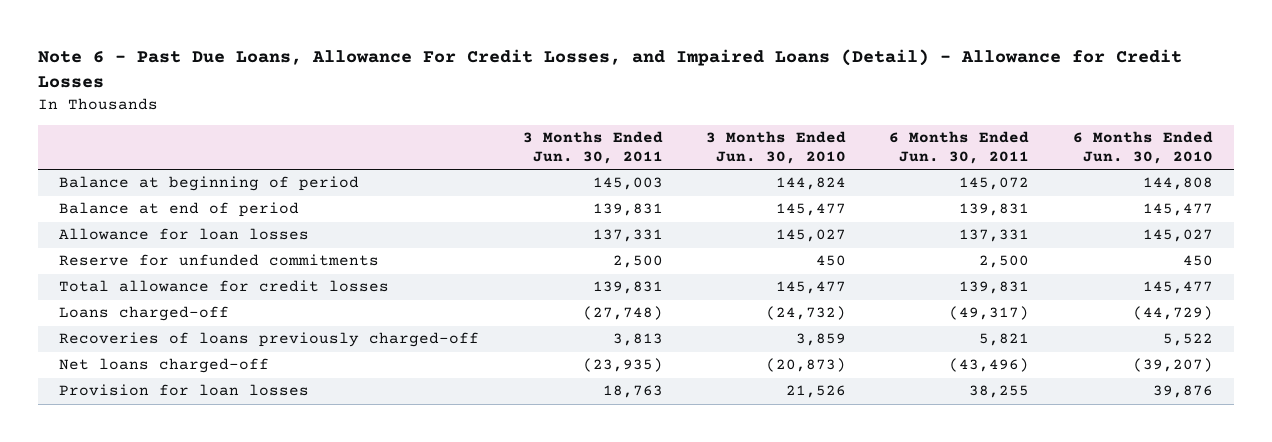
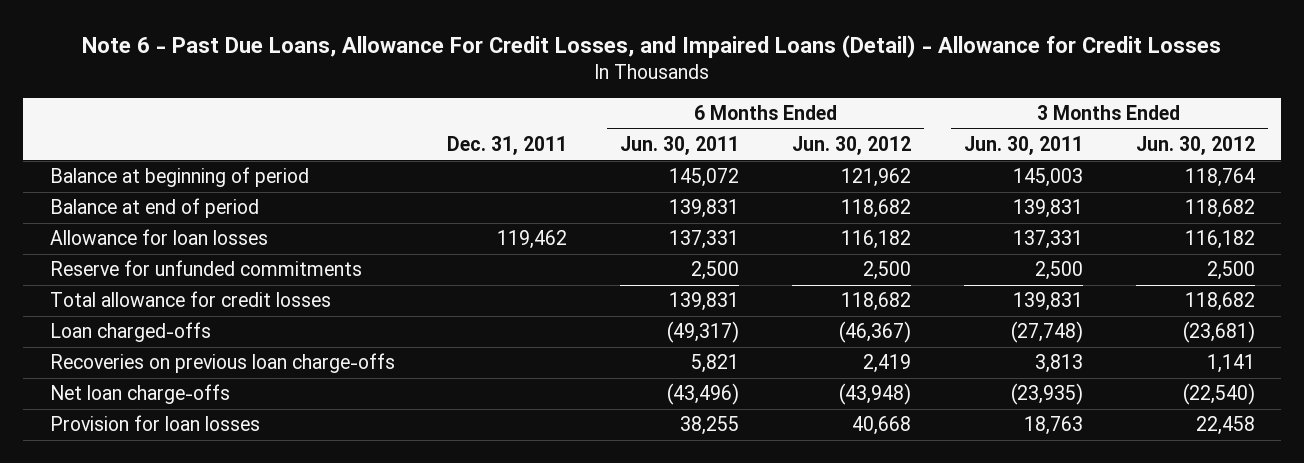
- | 3 Months Ended Jun. 30, 2011 | 3 Months Ended Jun. 30, 2010 | 6 Months Ended Jun. 30, 2011 | 6 Months Ended Jun. 30, 2010
+ | Dec. 31, 2011 | 6 Months Ended Jun. 30, 2011 | 6 Months Ended Jun. 30, 2012 | 3 Months Ended Jun. 30, 2011 | 3 Months Ended Jun. 30, 2012
- Loans charged-off | (27,748) | (24,732) | (49,317) | (44,729)
- Recoveries of loans previously charged-off | 3,813 | 3,859 | 5,821 | 5,522
- Net loans charged-off | (23,935) | (20,873) | (43,496) | (39,207)
+ Loan charged-offs | | (49,317) | (46,367) | (27,748) | (23,681)
+ Recoveries on previous loan charge-offs | | 5,821 | 2,419 | 3,813 | 1,141
+ Net loan charge-offs | | (43,496) | (43,948) | (23,935) | (22,540)

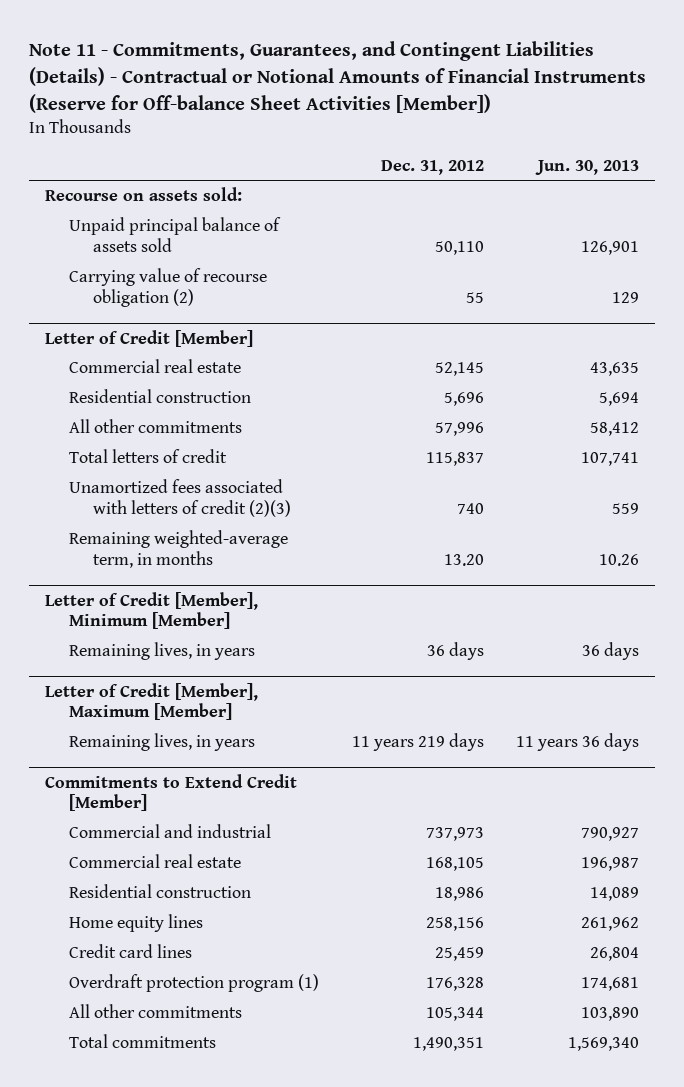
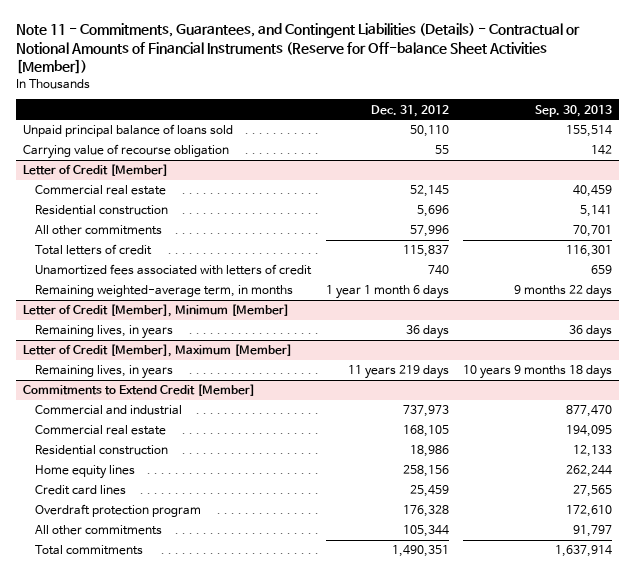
- | Dec. 31, 2012 | Jun. 30, 2013
+ | Dec. 31, 2012 | Sep. 30, 2013
- Recourse on assets sold:
- Unpaid principal balance of assets sold | 50,110 | 126,901
- Carrying value of recourse obligation (2) | 55 | 129
+ Unpaid principal balance of loans sold | 50,110 | 155,514
+ Carrying value of recourse obligation | 55 | 142
@ Letter of Credit [Member]
- Unamortized fees associated with letters of credit (2)(3) | 740 | 559
- Remaining weighted-average term, in months | 13.20 | 10.26
+ Unamortized fees associated with letters of credit | 740 | 659
+ Remaining weighted-average term, in months | 1 year 1 month 6 days | 9 months 22 days
@ Commitments to Extend Credit [Member]
- Overdraft protection program (1) | 176,328 | 174,681
+ Overdraft protection program | 176,328 | 172,610

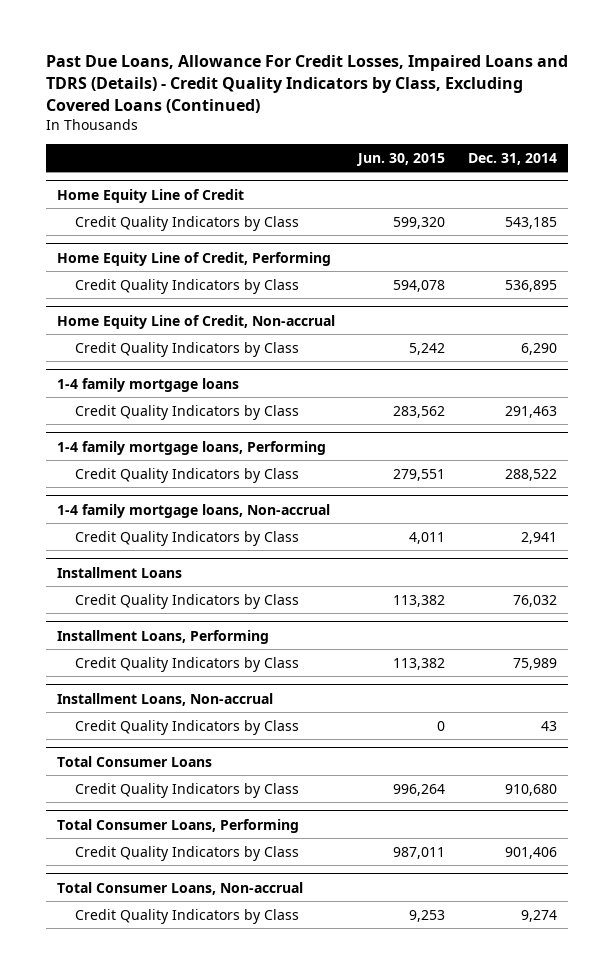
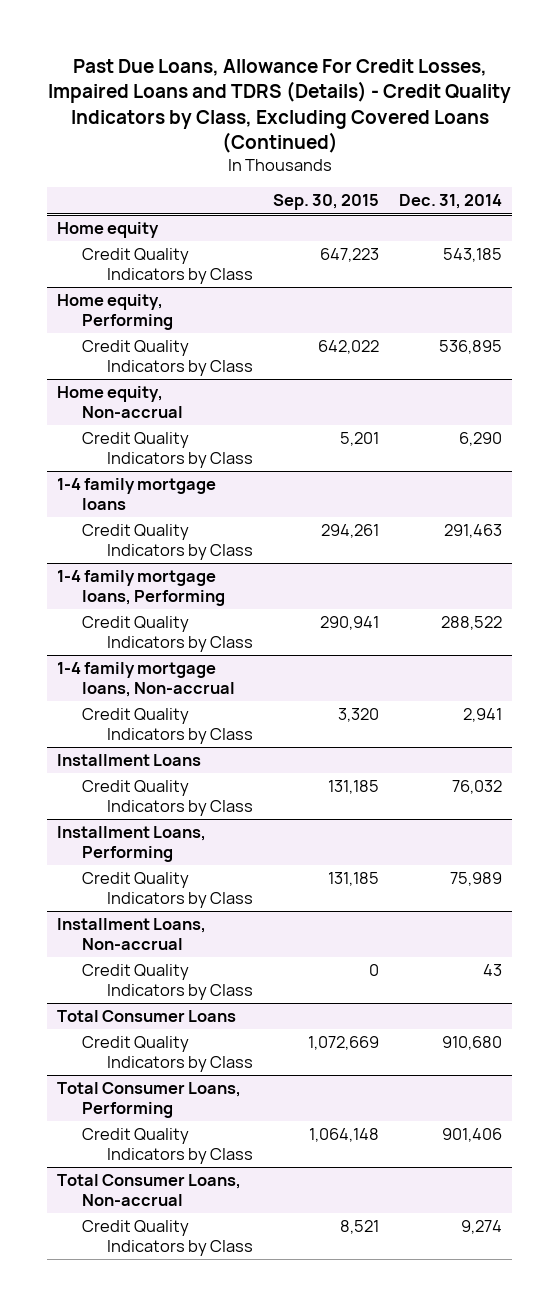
- | Jun. 30, 2015 | Dec. 31, 2014
+ | Sep. 30, 2015 | Dec. 31, 2014
- Home Equity Line of Credit
+ Home equity
- Home Equity Line of Credit, Performing
+ Home equity, Performing
- Home Equity Line of Credit, Non-accrual
+ Home equity, Non-accrual

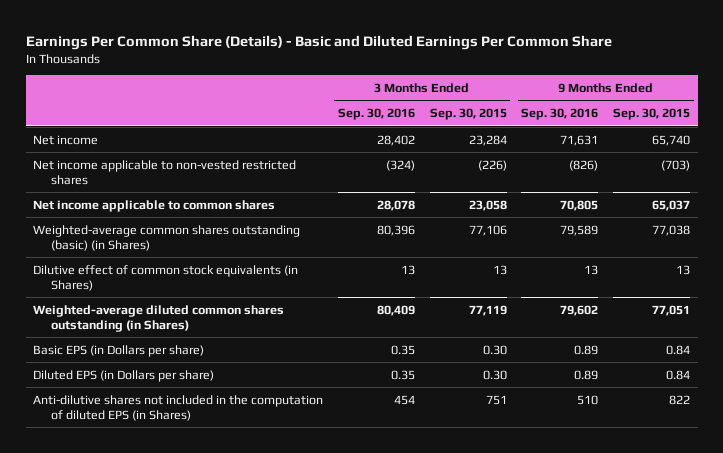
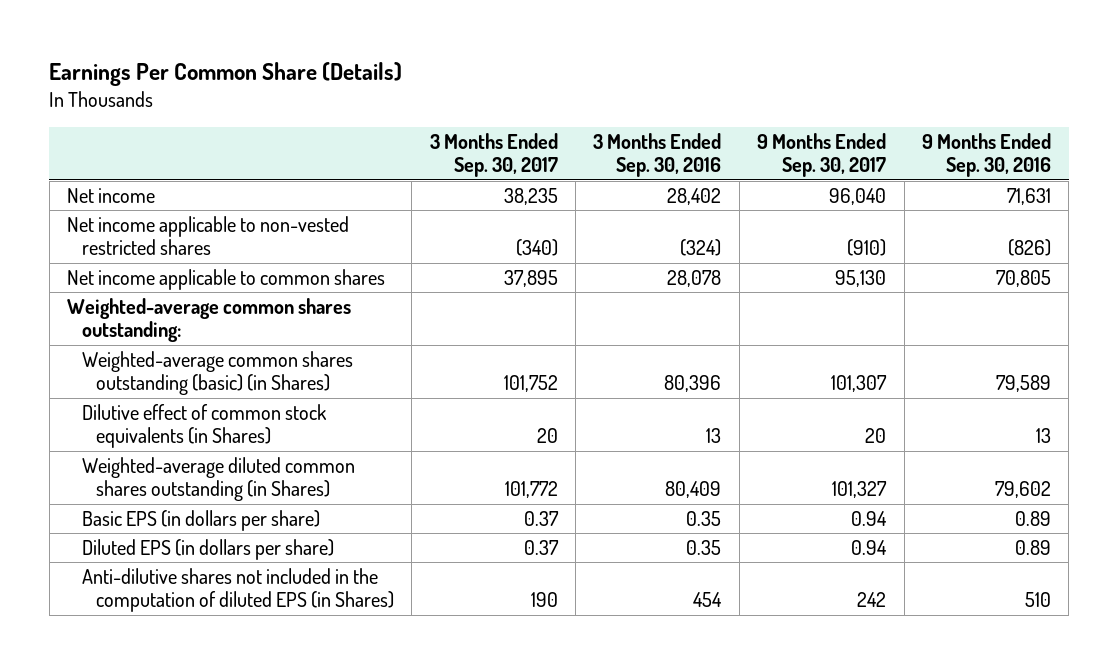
- Earnings Per Common Share (Details) - Basic and Diluted Earnings Per Common Share
+ Earnings Per Common Share (Details)
- | 3 Months Ended Sep. 30, 2016 | 3 Months Ended Sep. 30, 2015 | 9 Months Ended Sep. 30, 2016 | 9 Months Ended Sep. 30, 2015
+ | 3 Months Ended Sep. 30, 2017 | 3 Months Ended Sep. 30, 2016 | 9 Months Ended Sep. 30, 2017 | 9 Months Ended Sep. 30, 2016
+ Weighted-average common shares outstanding:
- Basic EPS (in Dollars per share) | 0.35 | 0.30 | 0.89 | 0.84
- Diluted EPS (in Dollars per share) | 0.35 | 0.30 | 0.89 | 0.84
+ Basic EPS (in dollars per share) | 0.37 | 0.35 | 0.94 | 0.89
+ Diluted EPS (in dollars per share) | 0.37 | 0.35 | 0.94 | 0.89

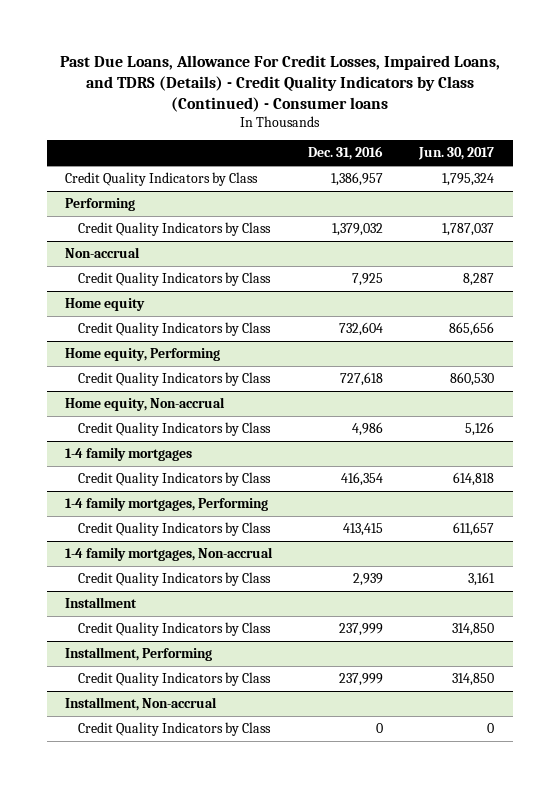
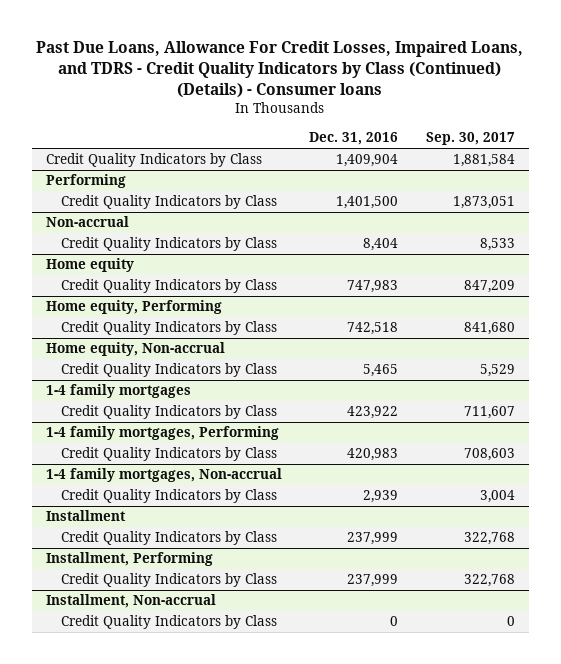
- Past Due Loans, Allowance For Credit Losses, Impaired Loans, and TDRS (Details) - Credit Quality Indicators by Class (Continued) - Consumer loans
+ Past Due Loans, Allowance For Credit Losses, Impaired Loans, and TDRS - Credit Quality Indicators by Class (Continued) (Details) - Consumer loans
- | Dec. 31, 2016 | Jun. 30, 2017
+ | Dec. 31, 2016 | Sep. 30, 2017
- Credit Quality Indicators by Class | 1,386,957 | 1,795,324
+ Credit Quality Indicators by Class | 1,409,904 | 1,881,584
@ Performing
- Credit Quality Indicators by Class | 1,379,032 | 1,787,037
+ Credit Quality Indicators by Class | 1,401,500 | 1,873,051
@ Non-accrual
- Credit Quality Indicators by Class | 7,925 | 8,287
+ Credit Quality Indicators by Class | 8,404 | 8,533
@ Home equity
- Credit Quality Indicators by Class | 732,604 | 865,656
+ Credit Quality Indicators by Class | 747,983 | 847,209
@ Home equity, Performing
- Credit Quality Indicators by Class | 727,618 | 860,530
+ Credit Quality Indicators by Class | 742,518 | 841,680
@ Home equity, Non-accrual
- Credit Quality Indicators by Class | 4,986 | 5,126
+ Credit Quality Indicators by Class | 5,465 | 5,529
@ 1-4 family mortgages
- Credit Quality Indicators by Class | 416,354 | 614,818
+ Credit Quality Indicators by Class | 423,922 | 711,607
@ 1-4 family mortgages, Performing
- Credit Quality Indicators by Class | 413,415 | 611,657
+ Credit Quality Indicators by Class | 420,983 | 708,603

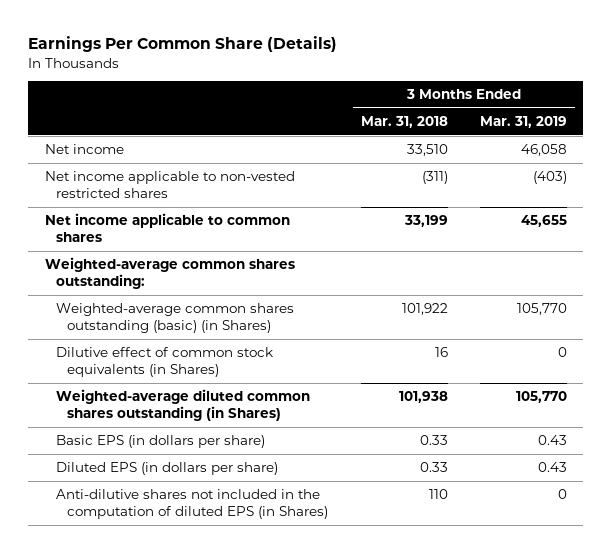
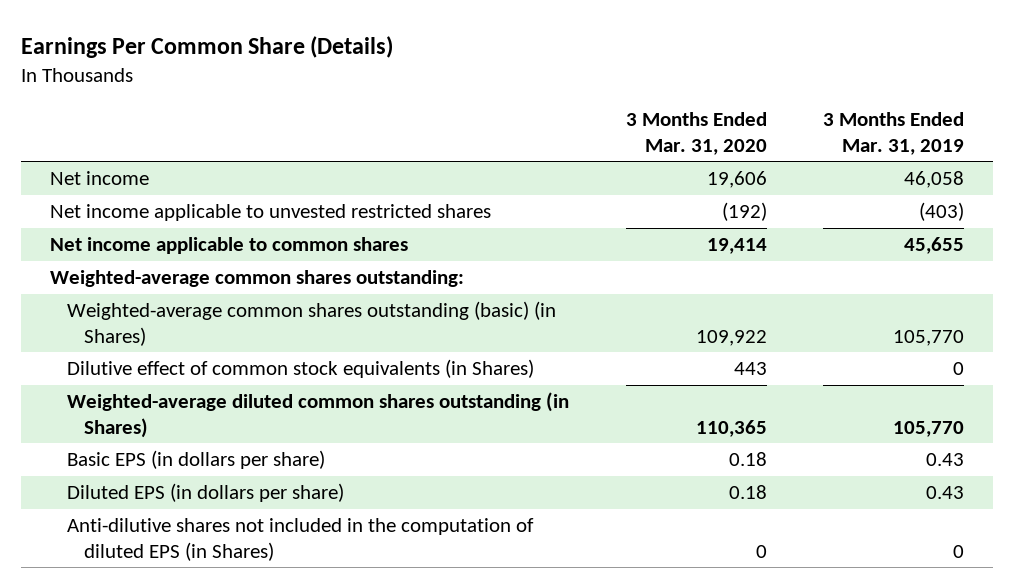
- | 3 Months Ended Mar. 31, 2018 | 3 Months Ended Mar. 31, 2019
+ | 3 Months Ended Mar. 31, 2020 | 3 Months Ended Mar. 31, 2019
- Net income applicable to non-vested restricted shares | (311) | (403)
+ Net income applicable to unvested restricted shares | (192) | (403)

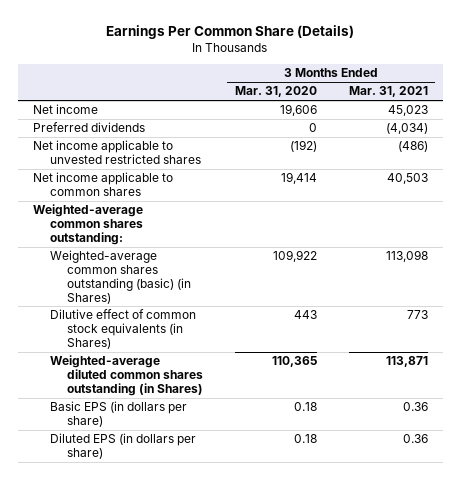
- | 3 Months Ended Mar. 31, 2020 | 3 Months Ended Mar. 31, 2019
+ | 3 Months Ended Mar. 31, 2020 | 3 Months Ended Mar. 31, 2021
+ Preferred dividends | 0 | (4,034)
- Anti-dilutive shares not included in the computation of diluted EPS (in Shares) | 0 | 0

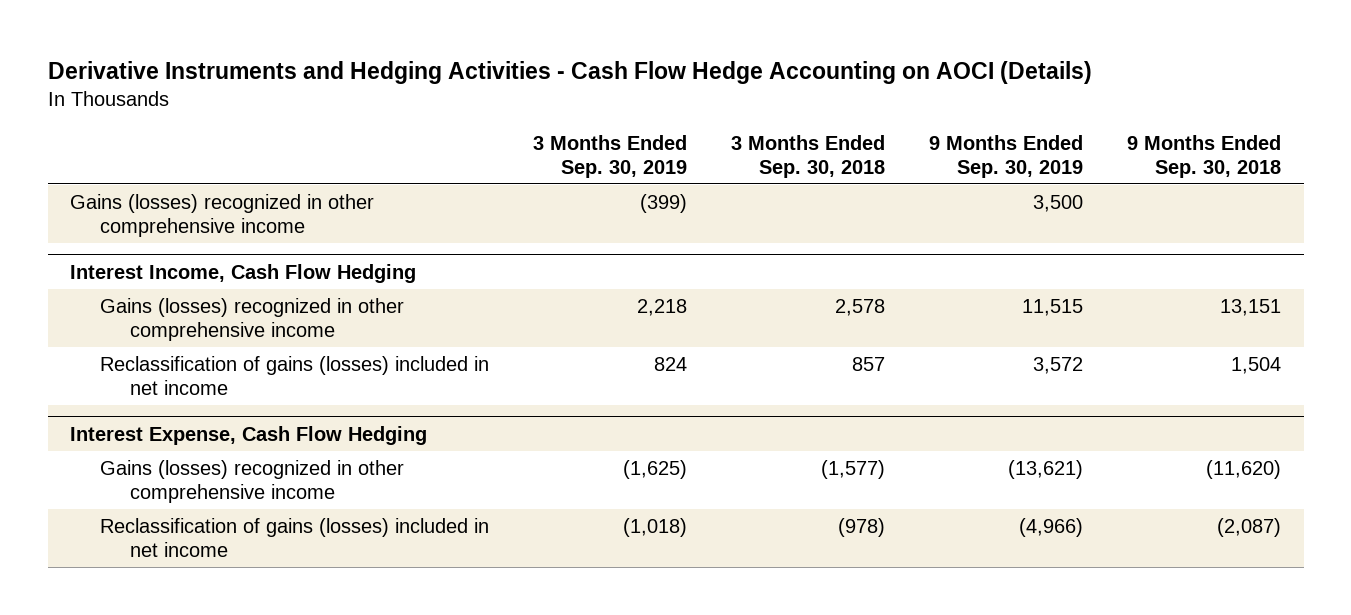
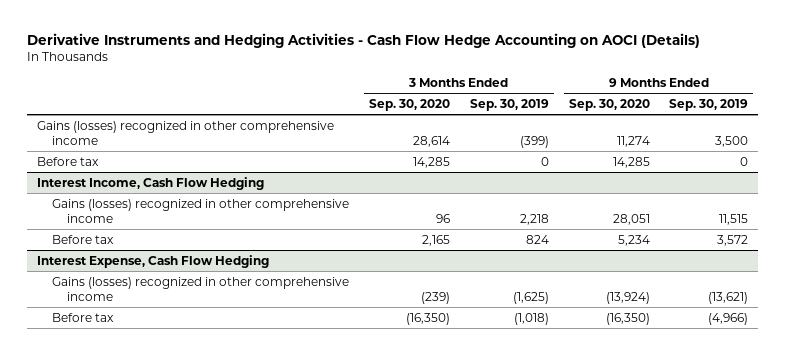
- | 3 Months Ended Sep. 30, 2019 | 3 Months Ended Sep. 30, 2018 | 9 Months Ended Sep. 30, 2019 | 9 Months Ended Sep. 30, 2018
+ | 3 Months Ended Sep. 30, 2020 | 3 Months Ended Sep. 30, 2019 | 9 Months Ended Sep. 30, 2020 | 9 Months Ended Sep. 30, 2019
+ Before tax | 14,285 | 0 | 14,285 | 0
@ Interest Income, Cash Flow Hedging
- Reclassification of gains (losses) included in net income | 824 | 857 | 3,572 | 1,504
+ Before tax | 2,165 | 824 | 5,234 | 3,572
@ Interest Expense, Cash Flow Hedging
- Reclassification of gains (losses) included in net income | (1,018) | (978) | (4,966) | (2,087)
+ Before tax | (16,350) | (1,018) | (16,350) | (4,966)

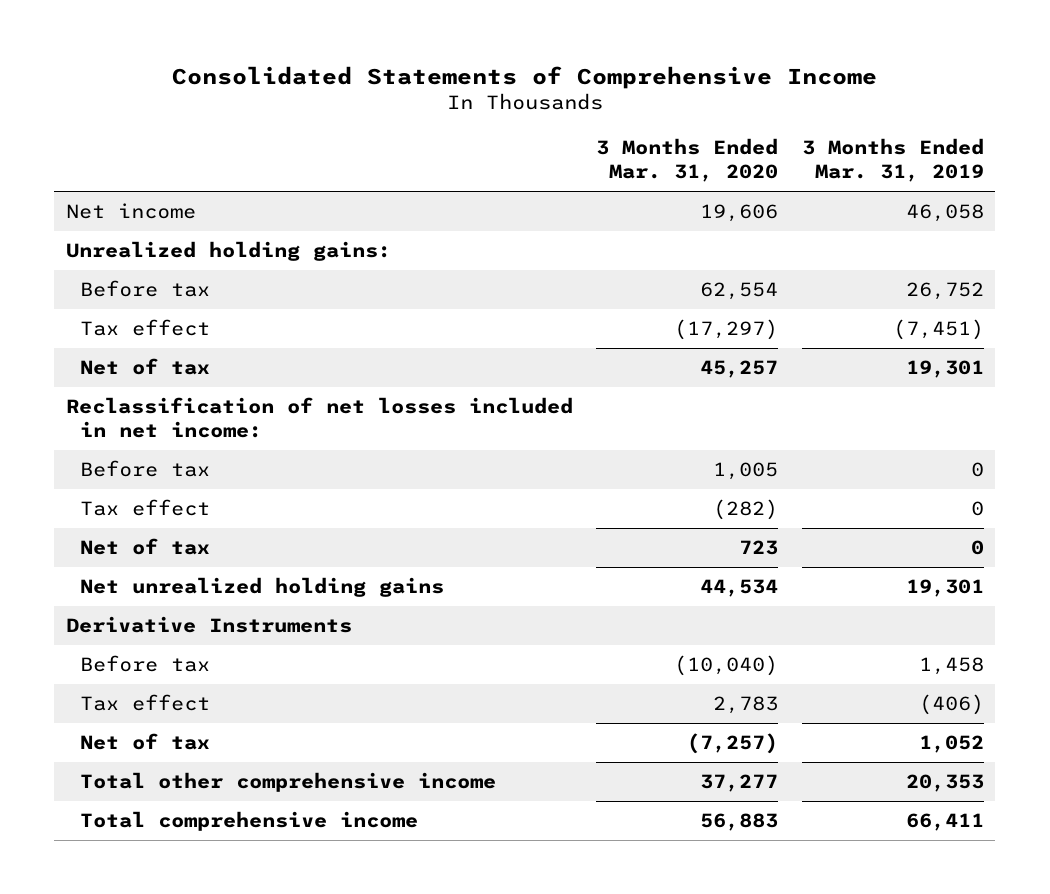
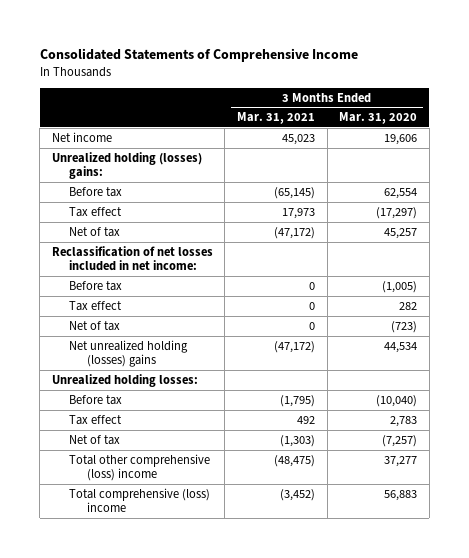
- | 3 Months Ended Mar. 31, 2020 | 3 Months Ended Mar. 31, 2019
+ | 3 Months Ended Mar. 31, 2021 | 3 Months Ended Mar. 31, 2020
- Unrealized holding gains:
+ Unrealized holding (losses) gains:
- Before tax | 1,005 | 0
- Tax effect | (282) | 0
- Net of tax | 723 | 0
- Net unrealized holding gains | 44,534 | 19,301
- Derivative Instruments
+ Before tax | 0 | (1,005)
+ Tax effect | 0 | 282
+ Net of tax | 0 | (723)
+ Net unrealized holding (losses) gains | (47,172) | 44,534
+ Unrealized holding losses:
- Total other comprehensive income | 37,277 | 20,353
- Total comprehensive income | 56,883 | 66,411
+ Total other comprehensive (loss) income | (48,475) | 37,277
+ Total comprehensive (loss) income | (3,452) | 56,883

